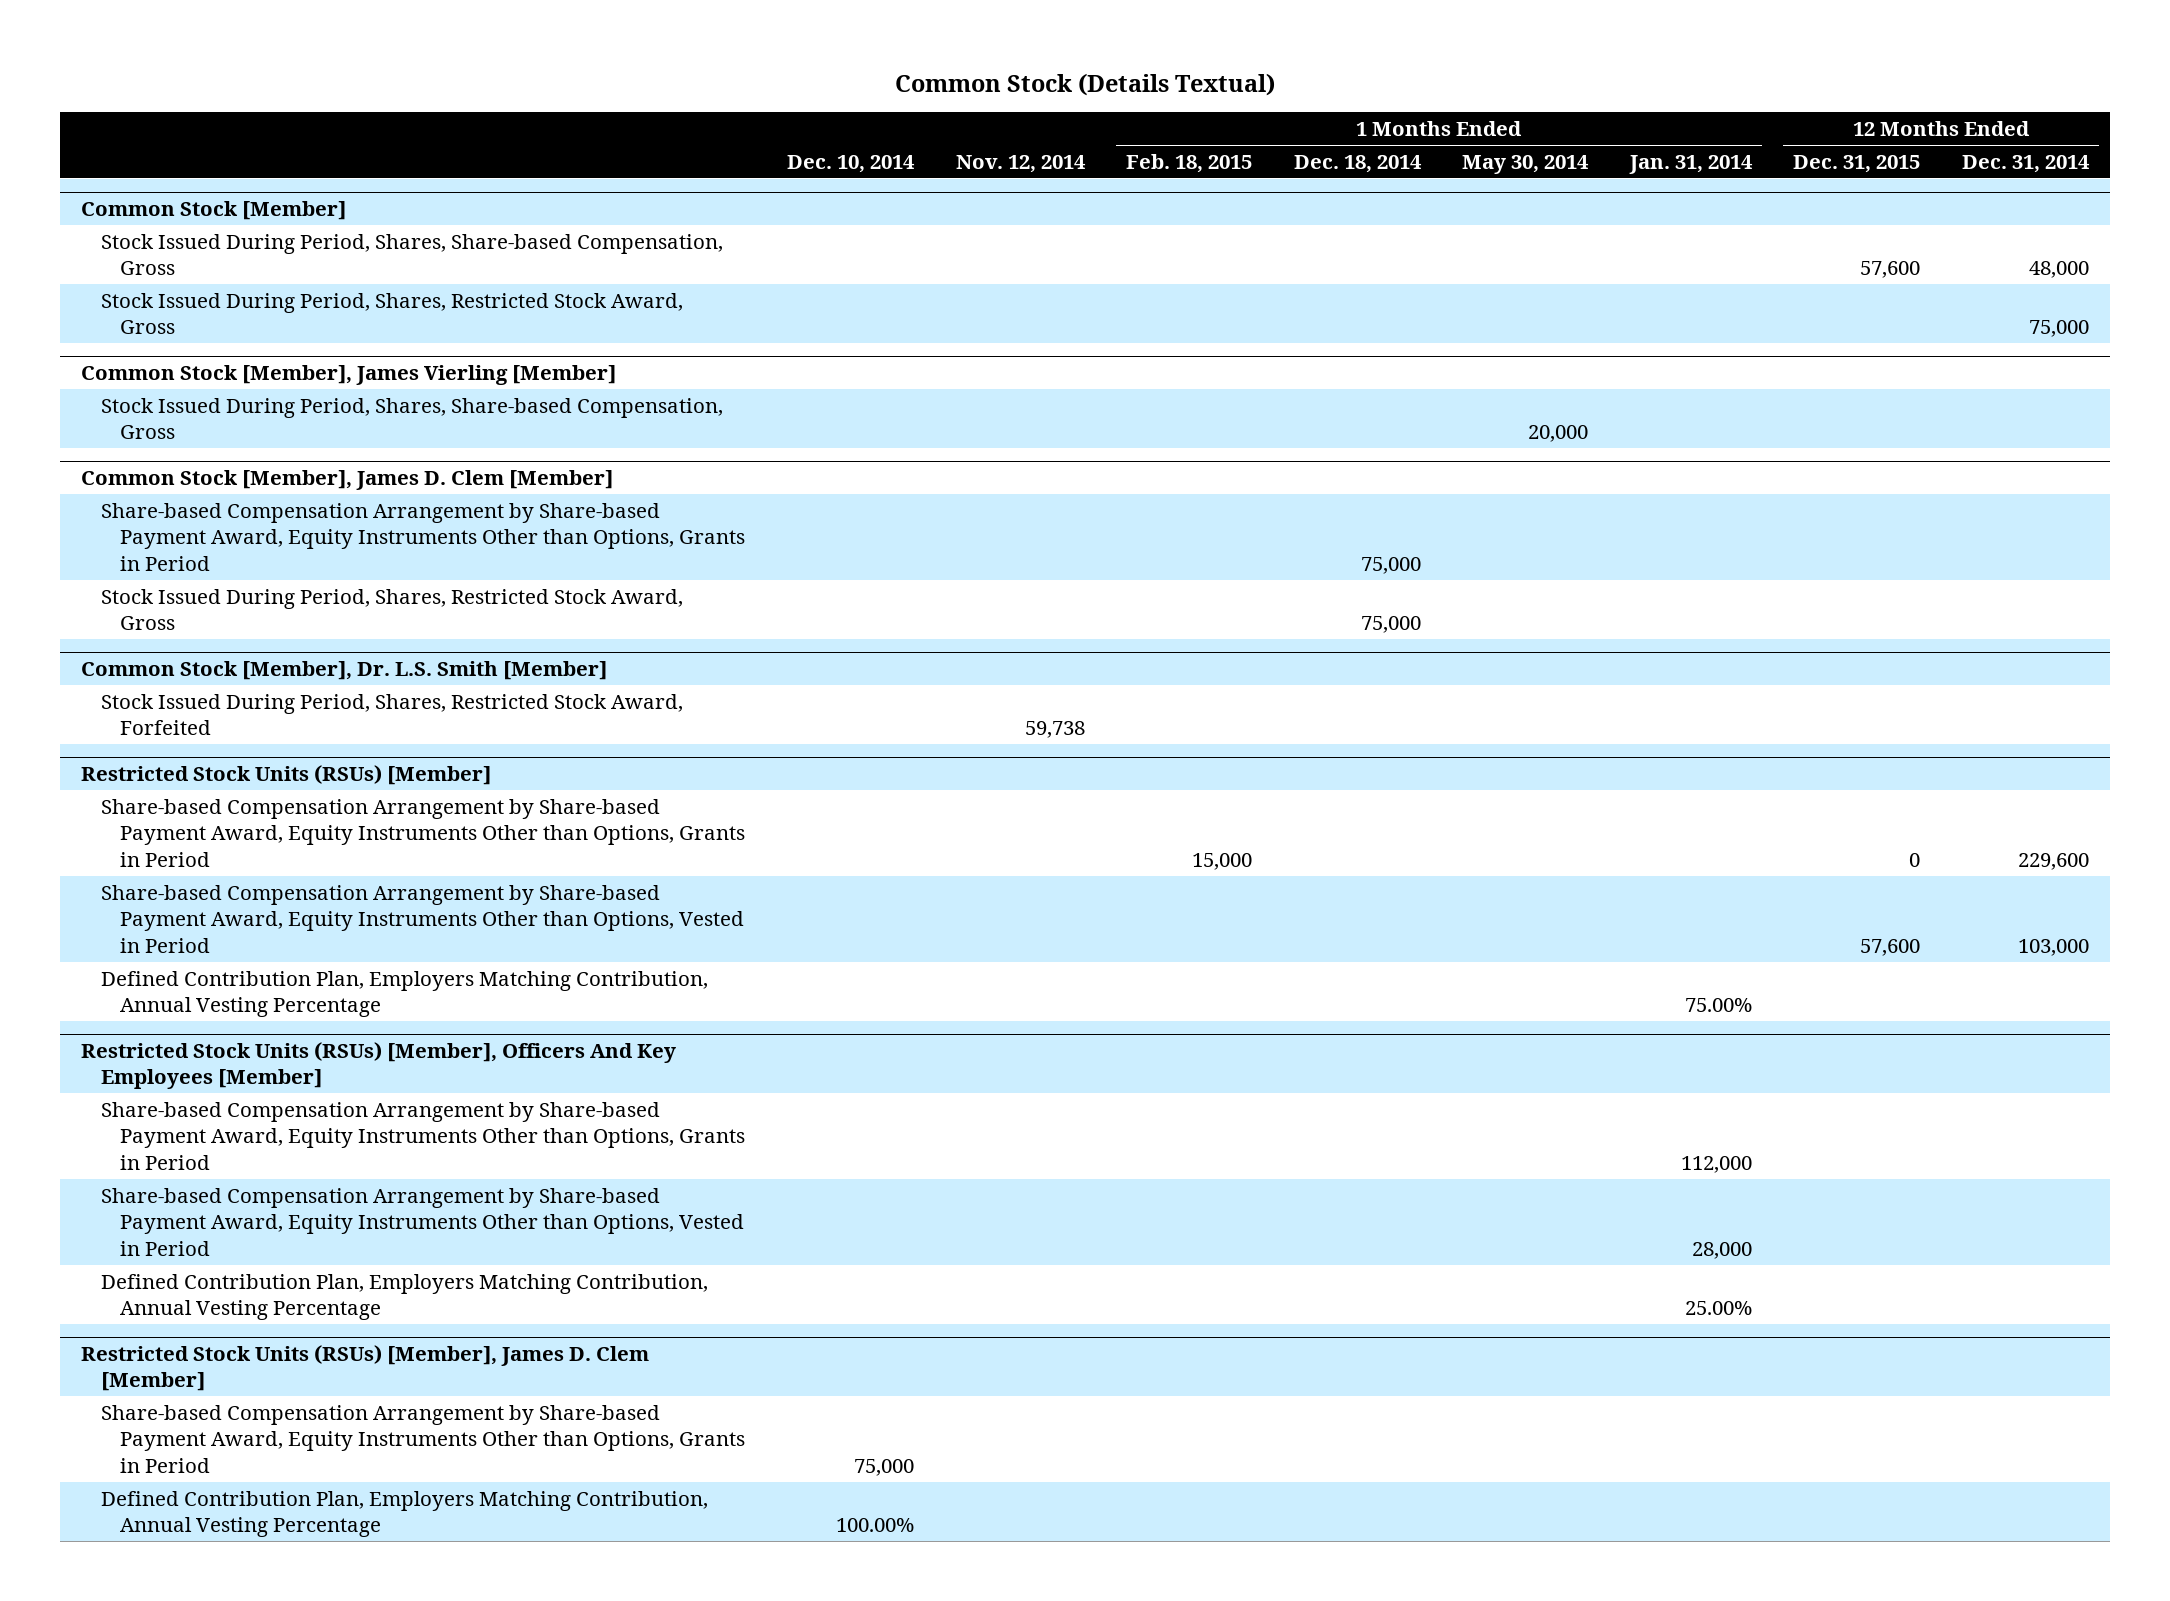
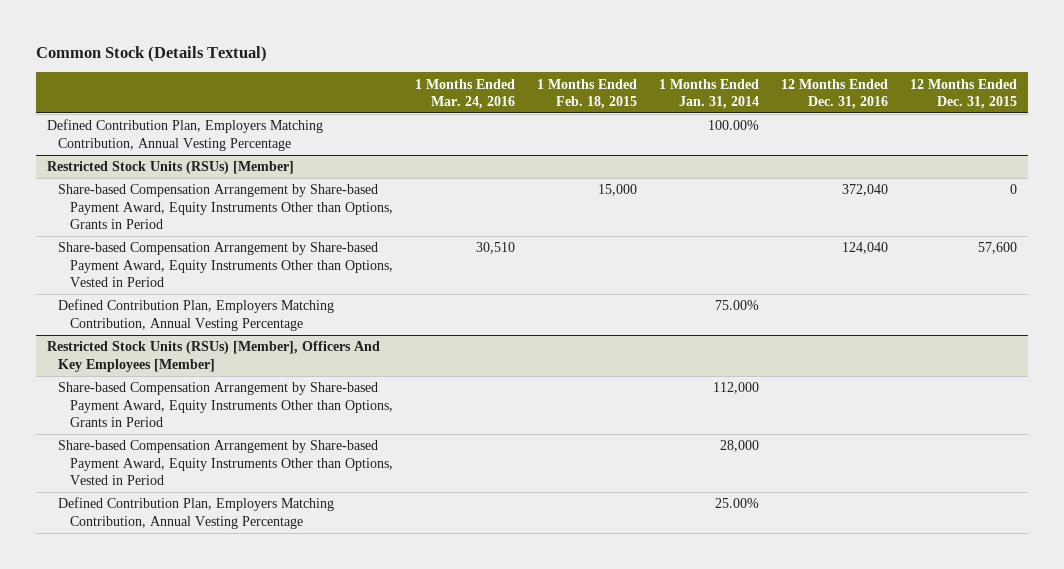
- | Dec. 10, 2014 | Nov. 12, 2014 | 1 Months Ended Feb. 18, 2015 | 1 Months Ended Dec. 18, 2014 | 1 Months Ended May 30, 2014 | 1 Months Ended Jan. 31, 2014 | 12 Months Ended Dec. 31, 2015 | 12 Months Ended Dec. 31, 2014
+ | 1 Months Ended Mar. 24, 2016 | 1 Months Ended Feb. 18, 2015 | 1 Months Ended Jan. 31, 2014 | 12 Months Ended Dec. 31, 2016 | 12 Months Ended Dec. 31, 2015
- Common Stock [Member]
- Stock Issued During Period, Shares, Share-based Compensation, Gross | | | | | | | 57,600 | 48,000
- Stock Issued During Period, Shares, Restricted Stock Award, Gross | | | | | | | | 75,000
- Common Stock [Member], James Vierling [Member]
- Stock Issued During Period, Shares, Share-based Compensation, Gross | | | | | 20,000 | | |
- Common Stock [Member], James D. Clem [Member]
- Share-based Compensation Arrangement by Share-based Payment Award, Equity Instruments Other than Options, Grants in Period | | | | 75,000 | | | |
- Stock Issued During Period, Shares, Restricted Stock Award, Gross | | | | 75,000 | | | |
- Common Stock [Member], Dr. L.S. Smith [Member]
- Stock Issued During Period, Shares, Restricted Stock Award, Forfeited | | 59,738 | | | | | |
+ Defined Contribution Plan, Employers Matching Contribution, Annual Vesting Percentage | | | 100.00% | |
- Restricted Stock Units (RSUs) [Member], James D. Clem [Member]
- Share-based Compensation Arrangement by Share-based Payment Award, Equity Instruments Other than Options, Grants in Period | 75,000 | | | | | | |
- Defined Contribution Plan, Employers Matching Contribution, Annual Vesting Percentage | 100.00% | | | | | | |

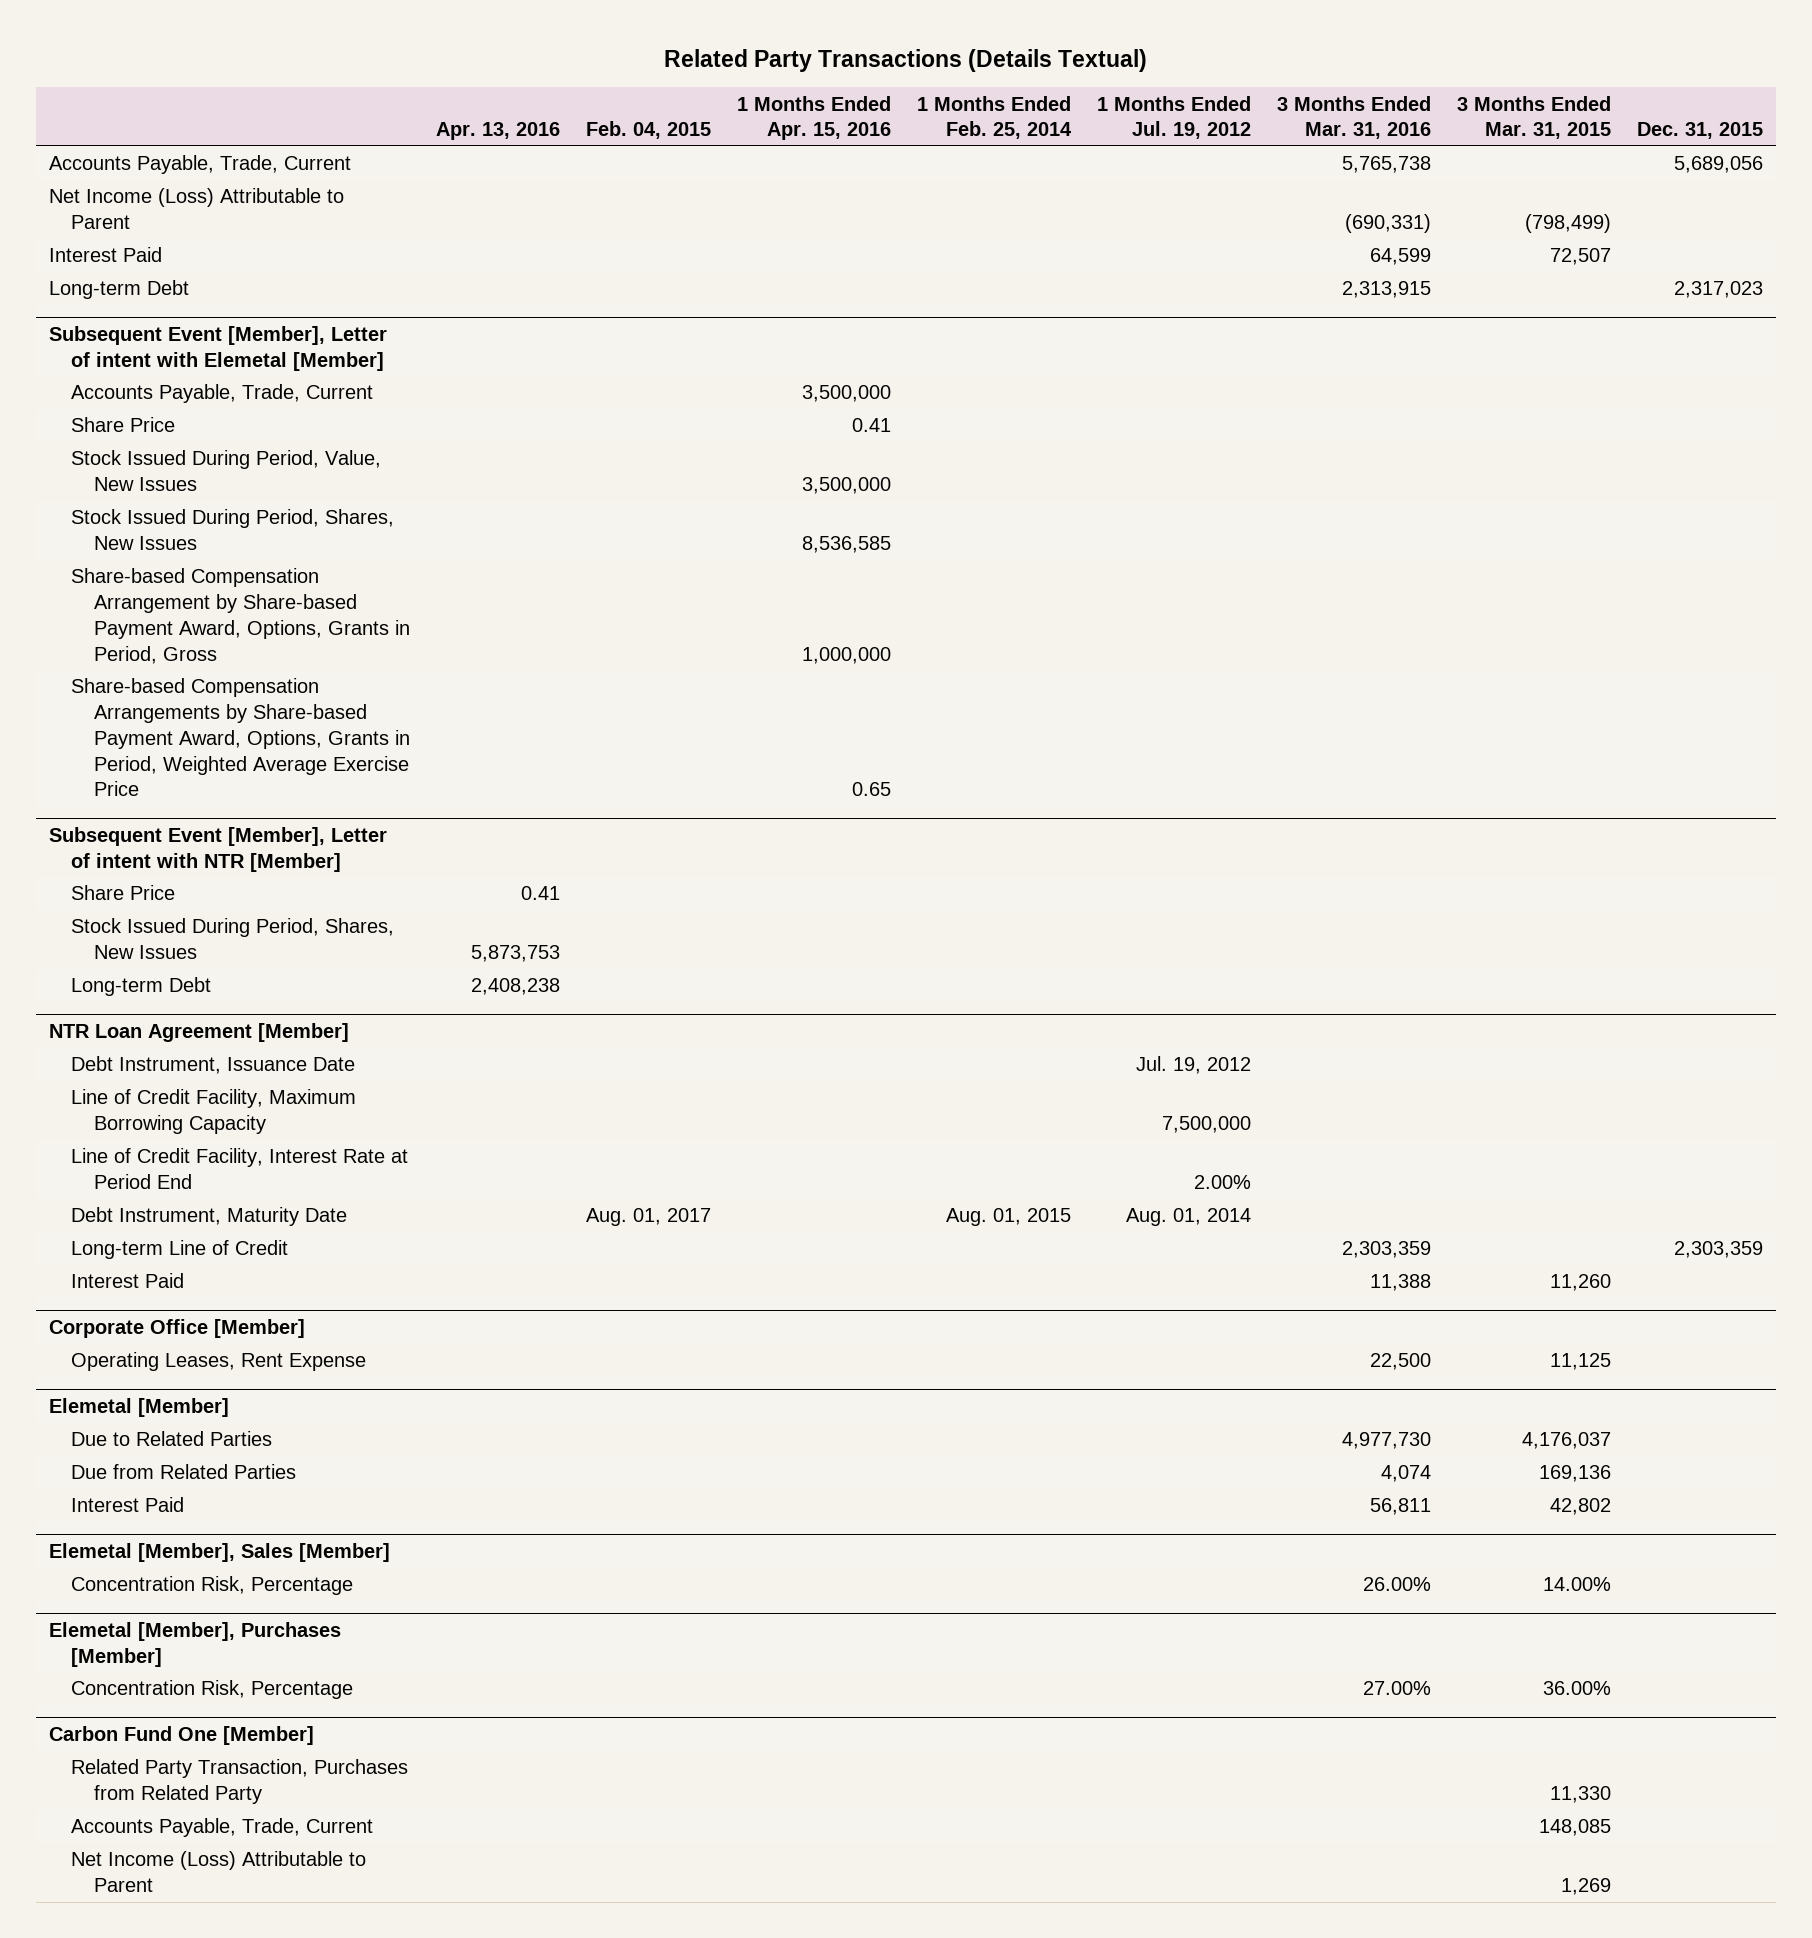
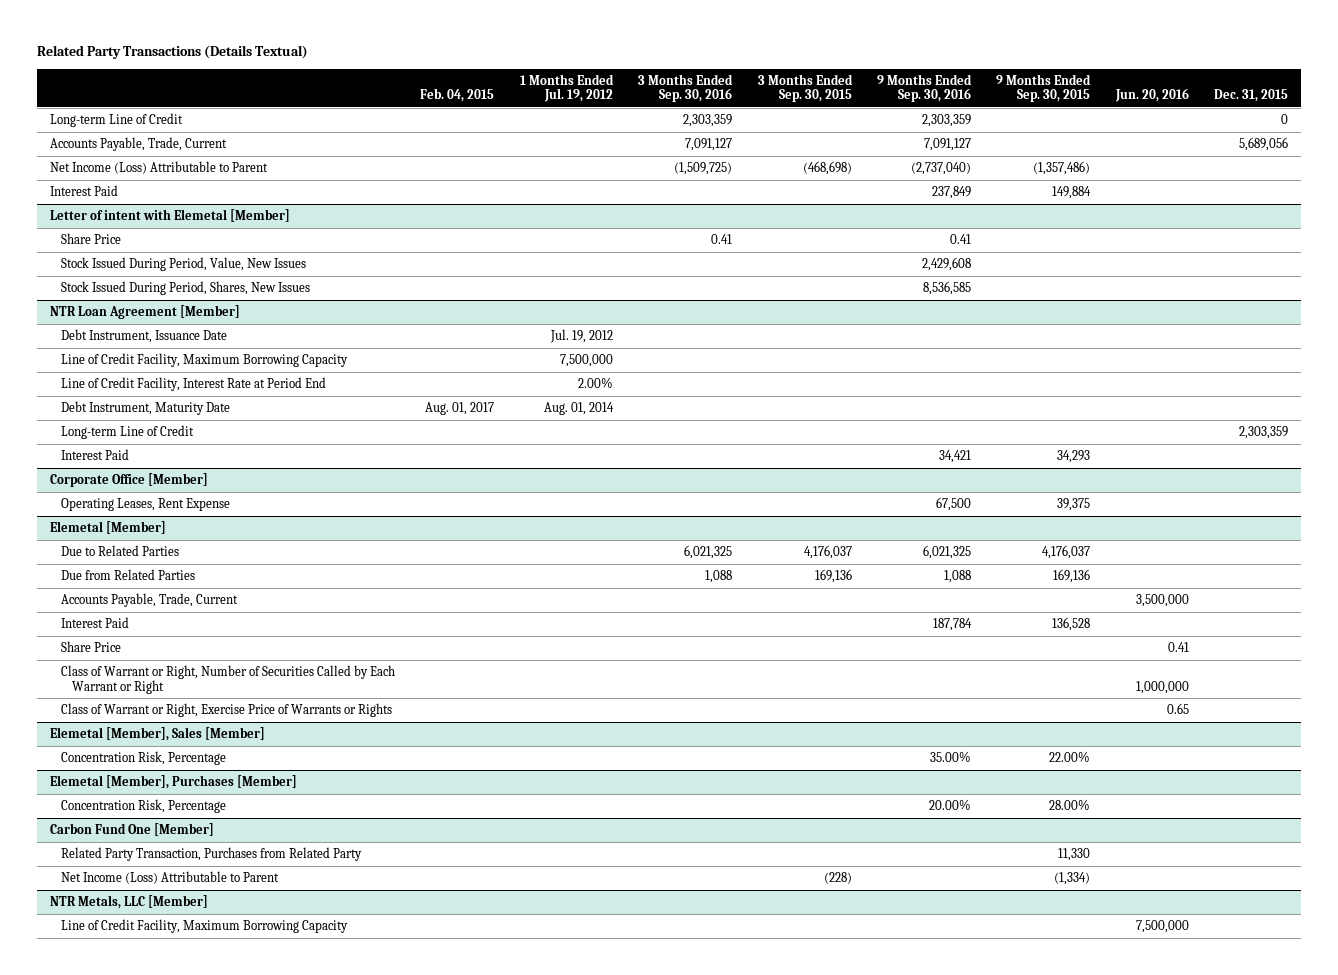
- | Apr. 13, 2016 | Feb. 04, 2015 | 1 Months Ended Apr. 15, 2016 | 1 Months Ended Feb. 25, 2014 | 1 Months Ended Jul. 19, 2012 | 3 Months Ended Mar. 31, 2016 | 3 Months Ended Mar. 31, 2015 | Dec. 31, 2015
+ | Feb. 04, 2015 | 1 Months Ended Jul. 19, 2012 | 3 Months Ended Sep. 30, 2016 | 3 Months Ended Sep. 30, 2015 | 9 Months Ended Sep. 30, 2016 | 9 Months Ended Sep. 30, 2015 | Jun. 20, 2016 | Dec. 31, 2015
+ Long-term Line of Credit | | | 2,303,359 | | 2,303,359 | | | 0
- Long-term Debt | | | | | | 2,313,915 | | 2,317,023
- Subsequent Event [Member], Letter of intent with Elemetal [Member]
- Accounts Payable, Trade, Current | | | 3,500,000 | | | | |
+ Letter of intent with Elemetal [Member]
- Share-based Compensation Arrangement by Share-based Payment Award, Options, Grants in Period, Gross | | | 1,000,000 | | | | |
- Share-based Compensation Arrangements by Share-based Payment Award, Options, Grants in Period, Weighted Average Exercise Price | | | 0.65 | | | | |
- Subsequent Event [Member], Letter of intent with NTR [Member]
- Share Price | 0.41 | | | | | | |
- Stock Issued During Period, Shares, New Issues | 5,873,753 | | | | | | |
- Long-term Debt | 2,408,238 | | | | | | |
@ Elemetal [Member]
+ Accounts Payable, Trade, Current | | | | | | | 3,500,000 |
+ Share Price | | | | | | | 0.41 |
+ Class of Warrant or Right, Number of Securities Called by Each Warrant or Right | | | | | | | 1,000,000 |
+ Class of Warrant or Right, Exercise Price of Warrants or Rights | | | | | | | 0.65 |
@ Carbon Fund One [Member]
- Accounts Payable, Trade, Current | | | | | | | 148,085 |
+ NTR Metals, LLC [Member]
+ Line of Credit Facility, Maximum Borrowing Capacity | | | | | | | 7,500,000 |

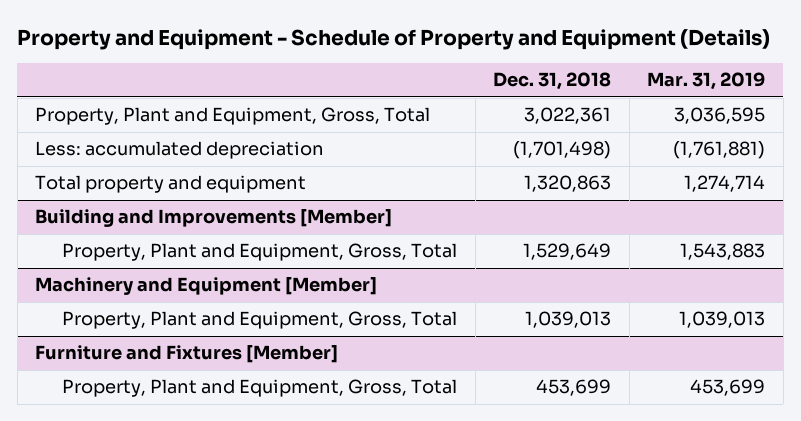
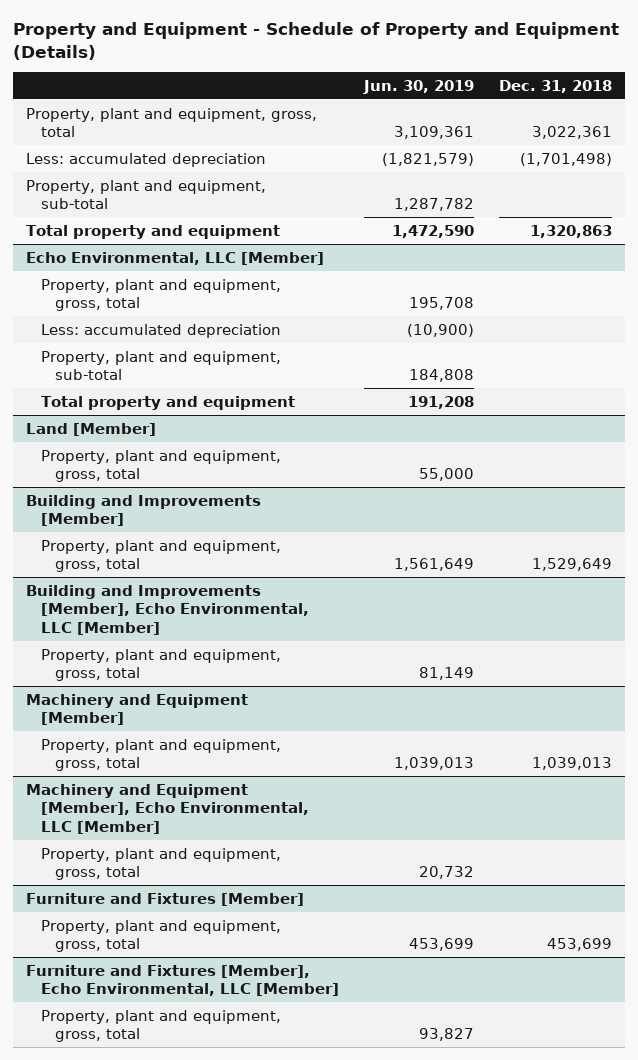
- | Dec. 31, 2018 | Mar. 31, 2019
+ | Jun. 30, 2019 | Dec. 31, 2018
- Property, Plant and Equipment, Gross, Total | 3,022,361 | 3,036,595
+ Property, plant and equipment, gross, total | 3,109,361 | 3,022,361
+ Property, plant and equipment, sub-total | 1,287,782 |
+ Echo Environmental, LLC [Member]
+ Property, plant and equipment, gross, total | 195,708 |
+ Less: accumulated depreciation | (10,900) |
+ Property, plant and equipment, sub-total | 184,808 |
+ Total property and equipment | 191,208 |
+ Land [Member]
+ Property, plant and equipment, gross, total | 55,000 |
@ Building and Improvements [Member]
- Property, Plant and Equipment, Gross, Total | 1,529,649 | 1,543,883
+ Property, plant and equipment, gross, total | 1,561,649 | 1,529,649
+ Building and Improvements [Member], Echo Environmental, LLC [Member]
+ Property, plant and equipment, gross, total | 81,149 |
@ Machinery and Equipment [Member]
- Property, Plant and Equipment, Gross, Total | 1,039,013 | 1,039,013
+ Property, plant and equipment, gross, total | 1,039,013 | 1,039,013
+ Machinery and Equipment [Member], Echo Environmental, LLC [Member]
+ Property, plant and equipment, gross, total | 20,732 |
@ Furniture and Fixtures [Member]
- Property, Plant and Equipment, Gross, Total | 453,699 | 453,699
+ Property, plant and equipment, gross, total | 453,699 | 453,699
+ Furniture and Fixtures [Member], Echo Environmental, LLC [Member]
+ Property, plant and equipment, gross, total | 93,827 |

